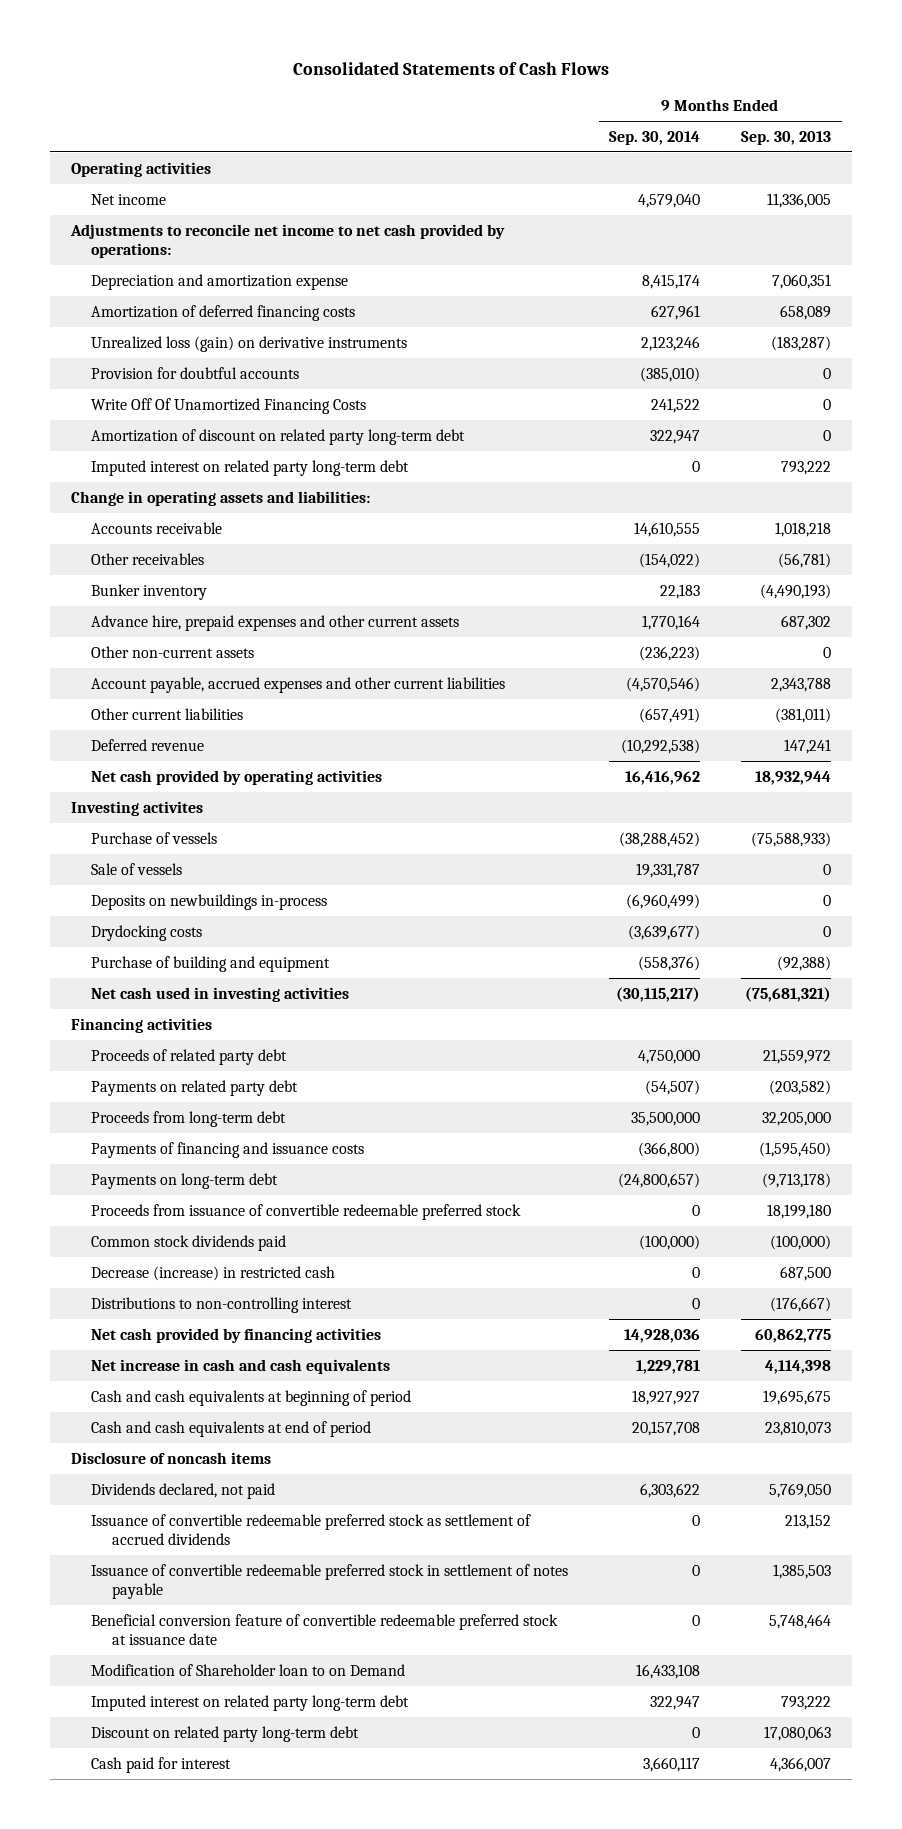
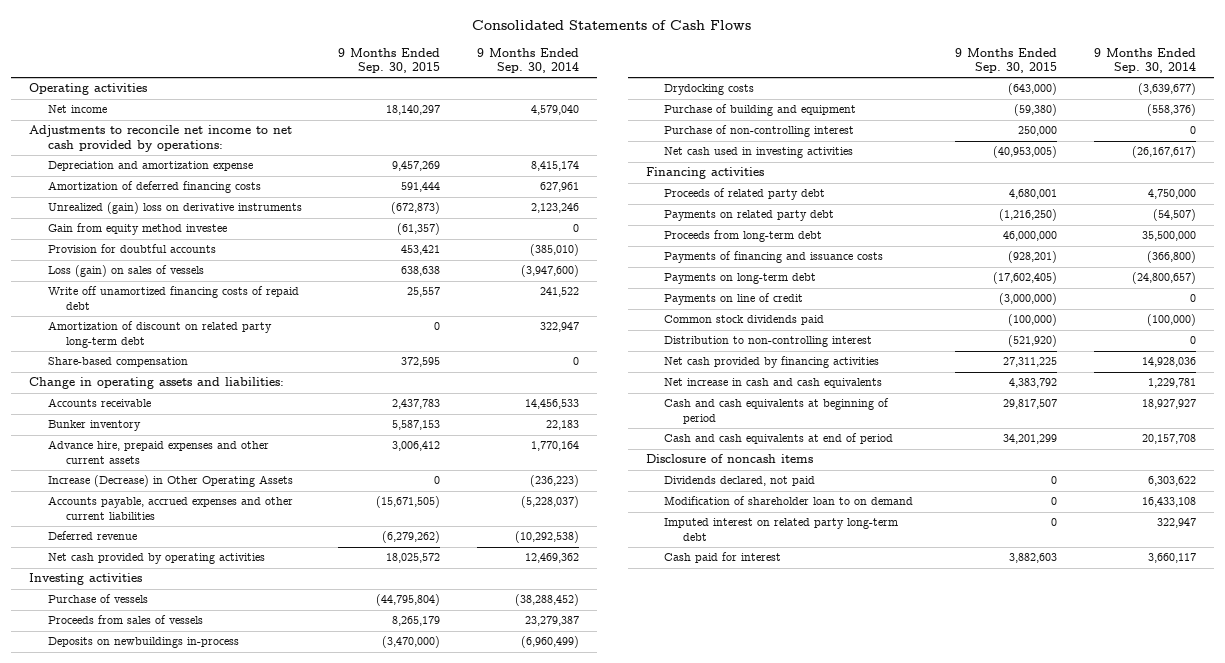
- | 9 Months Ended Sep. 30, 2014 | 9 Months Ended Sep. 30, 2013
+ | 9 Months Ended Sep. 30, 2015 | 9 Months Ended Sep. 30, 2014
- Unrealized loss (gain) on derivative instruments | 2,123,246 | (183,287)
+ Unrealized (gain) loss on derivative instruments | (672,873) | 2,123,246
+ Gain from equity method investee | (61,357) | 0
- Write Off Of Unamortized Financing Costs | 241,522 | 0
+ Loss (gain) on sales of vessels | 638,638 | (3,947,600)
+ Write off unamortized financing costs of repaid debt | 25,557 | 241,522
- Imputed interest on related party long-term debt | 0 | 793,222
+ Share-based compensation | 372,595 | 0
- Accounts receivable | 14,610,555 | 1,018,218
- Other receivables | (154,022) | (56,781)
+ Accounts receivable | 2,437,783 | 14,456,533
- Other non-current assets | (236,223) | 0
- Account payable, accrued expenses and other current liabilities | (4,570,546) | 2,343,788
- Other current liabilities | (657,491) | (381,011)
+ Increase (Decrease) in Other Operating Assets | 0 | (236,223)
+ Accounts payable, accrued expenses and other current liabilities | (15,671,505) | (5,228,037)
- Net cash provided by operating activities | 16,416,962 | 18,932,944
- Investing activites
+ Net cash provided by operating activities | 18,025,572 | 12,469,362
+ Investing activities
- Sale of vessels | 19,331,787 | 0
+ Proceeds from sales of vessels | 8,265,179 | 23,279,387
- Net cash used in investing activities | (30,115,217) | (75,681,321)
+ Purchase of non-controlling interest | 250,000 | 0
+ Net cash used in investing activities | (40,953,005) | (26,167,617)
- Proceeds from issuance of convertible redeemable preferred stock | 0 | 18,199,180
+ Payments on line of credit | (3,000,000) | 0
- Decrease (increase) in restricted cash | 0 | 687,500
- Distributions to non-controlling interest | 0 | (176,667)
+ Distribution to non-controlling interest | (521,920) | 0
- Issuance of convertible redeemable preferred stock as settlement of accrued dividends | 0 | 213,152
- Issuance of convertible redeemable preferred stock in settlement of notes payable | 0 | 1,385,503
- Beneficial conversion feature of convertible redeemable preferred stock at issuance date | 0 | 5,748,464
- Modification of Shareholder loan to on Demand | 16,433,108 |
+ Modification of shareholder loan to on demand | 0 | 16,433,108
- Discount on related party long-term debt | 0 | 17,080,063

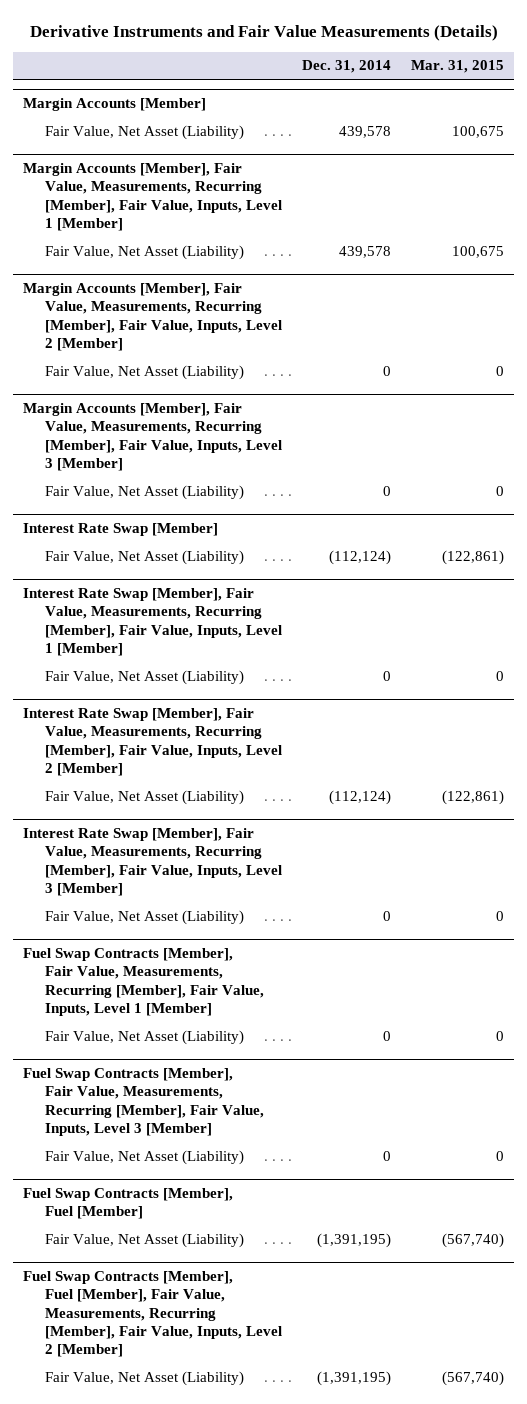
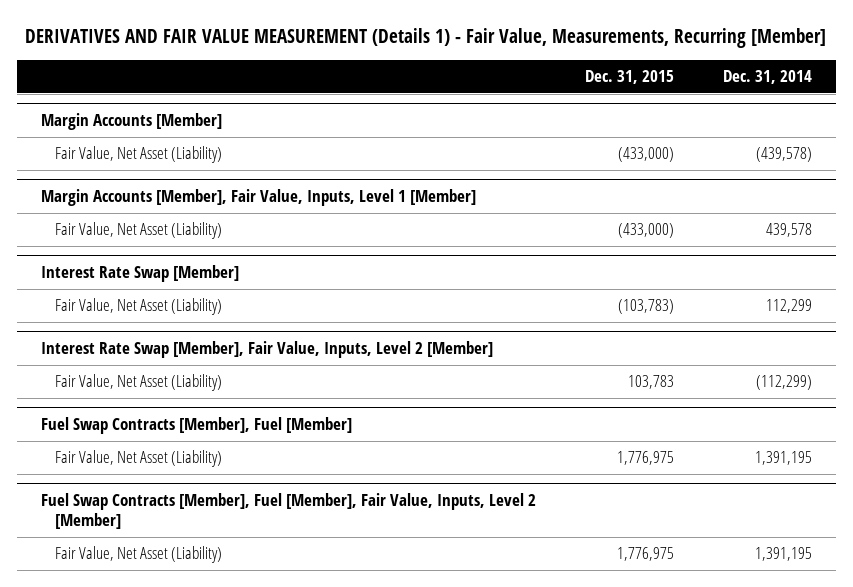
- Derivative Instruments and Fair Value Measurements (Details)
+ DERIVATIVES AND FAIR VALUE MEASUREMENT (Details 1) - Fair Value, Measurements, Recurring [Member]
- | Dec. 31, 2014 | Mar. 31, 2015
+ | Dec. 31, 2015 | Dec. 31, 2014
@ Margin Accounts [Member]
- Fair Value, Net Asset (Liability) | 439,578 | 100,675
- Margin Accounts [Member], Fair Value, Measurements, Recurring [Member], Fair Value, Inputs, Level 1 [Member]
@ Margin Accounts [Member]
+ Fair Value, Net Asset (Liability) | (433,000) | (439,578)
+ Margin Accounts [Member], Fair Value, Inputs, Level 1 [Member]
- Margin Accounts [Member], Fair Value, Measurements, Recurring [Member], Fair Value, Inputs, Level 2 [Member]
- Fair Value, Net Asset (Liability) | 0 | 0
- Margin Accounts [Member], Fair Value, Measurements, Recurring [Member], Fair Value, Inputs, Level 3 [Member]
- Fair Value, Net Asset (Liability) | 0 | 0
@ Interest Rate Swap [Member]
- Fair Value, Net Asset (Liability) | (112,124) | (122,861)
- Interest Rate Swap [Member], Fair Value, Measurements, Recurring [Member], Fair Value, Inputs, Level 1 [Member]
- Fair Value, Net Asset (Liability) | 0 | 0
- Interest Rate Swap [Member], Fair Value, Measurements, Recurring [Member], Fair Value, Inputs, Level 2 [Member]
- Fair Value, Net Asset (Liability) | (112,124) | (122,861)
- Interest Rate Swap [Member], Fair Value, Measurements, Recurring [Member], Fair Value, Inputs, Level 3 [Member]
- Fair Value, Net Asset (Liability) | 0 | 0
- Fuel Swap Contracts [Member], Fair Value, Measurements, Recurring [Member], Fair Value, Inputs, Level 1 [Member]
- Fair Value, Net Asset (Liability) | 0 | 0
- Fuel Swap Contracts [Member], Fair Value, Measurements, Recurring [Member], Fair Value, Inputs, Level 3 [Member]
- Fair Value, Net Asset (Liability) | 0 | 0
@ Interest Rate Swap [Member]
+ Fair Value, Net Asset (Liability) | (103,783) | 112,299
+ Interest Rate Swap [Member], Fair Value, Inputs, Level 2 [Member]
+ Fair Value, Net Asset (Liability) | 103,783 | (112,299)
@ Fuel Swap Contracts [Member], Fuel [Member]
- Fair Value, Net Asset (Liability) | (1,391,195) | (567,740)
- Fuel Swap Contracts [Member], Fuel [Member], Fair Value, Measurements, Recurring [Member], Fair Value, Inputs, Level 2 [Member]
- Fair Value, Net Asset (Liability) | (1,391,195) | (567,740)
@ Fuel Swap Contracts [Member], Fuel [Member]
+ Fair Value, Net Asset (Liability) | 1,776,975 | 1,391,195
+ Fuel Swap Contracts [Member], Fuel [Member], Fair Value, Inputs, Level 2 [Member]
+ Fair Value, Net Asset (Liability) | 1,776,975 | 1,391,195

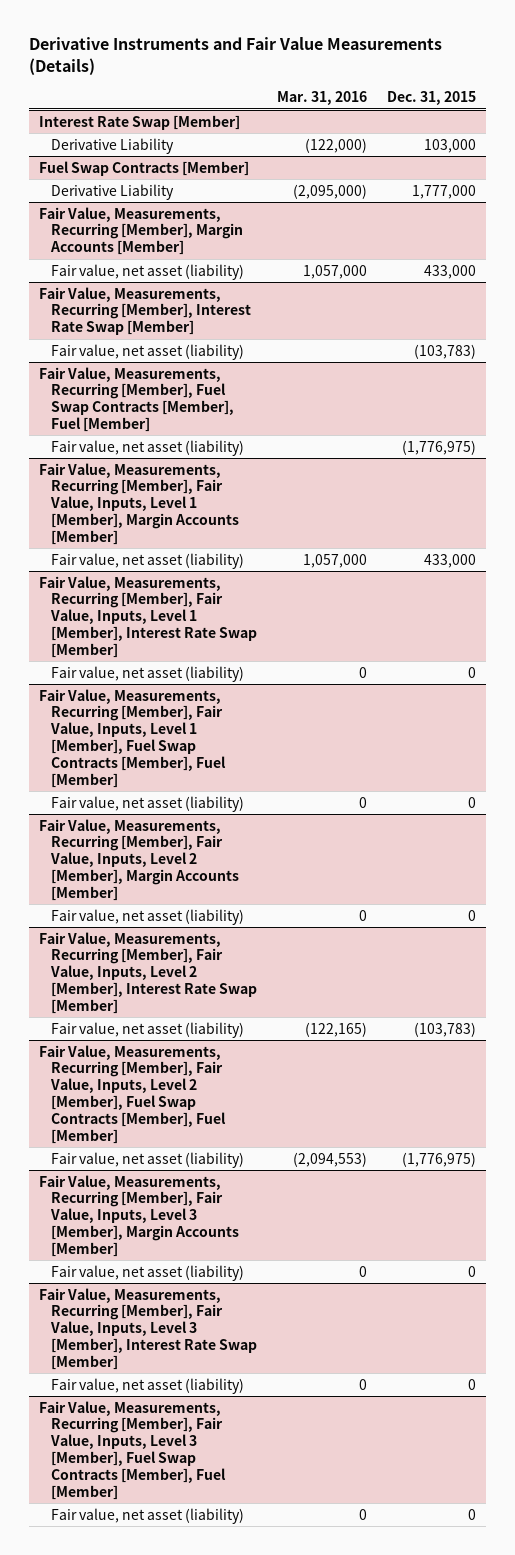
- DERIVATIVES AND FAIR VALUE MEASUREMENT (Details 1) - Fair Value, Measurements, Recurring [Member]
+ Derivative Instruments and Fair Value Measurements (Details)
- | Dec. 31, 2015 | Dec. 31, 2014
+ | Mar. 31, 2016 | Dec. 31, 2015
- Margin Accounts [Member]
- Fair Value, Net Asset (Liability) | (433,000) | (439,578)
- Margin Accounts [Member], Fair Value, Inputs, Level 1 [Member]
- Fair Value, Net Asset (Liability) | (433,000) | 439,578
@ Interest Rate Swap [Member]
- Fair Value, Net Asset (Liability) | (103,783) | 112,299
- Interest Rate Swap [Member], Fair Value, Inputs, Level 2 [Member]
- Fair Value, Net Asset (Liability) | 103,783 | (112,299)
- Fuel Swap Contracts [Member], Fuel [Member]
- Fair Value, Net Asset (Liability) | 1,776,975 | 1,391,195
- Fuel Swap Contracts [Member], Fuel [Member], Fair Value, Inputs, Level 2 [Member]
- Fair Value, Net Asset (Liability) | 1,776,975 | 1,391,195
@ Interest Rate Swap [Member]
+ Derivative Liability | (122,000) | 103,000
+ Fuel Swap Contracts [Member]
+ Derivative Liability | (2,095,000) | 1,777,000
+ Fair Value, Measurements, Recurring [Member], Margin Accounts [Member]
+ Fair value, net asset (liability) | 1,057,000 | 433,000
+ Fair Value, Measurements, Recurring [Member], Interest Rate Swap [Member]
+ Fair value, net asset (liability) | | (103,783)
+ Fair Value, Measurements, Recurring [Member], Fuel Swap Contracts [Member], Fuel [Member]
+ Fair value, net asset (liability) | | (1,776,975)
+ Fair Value, Measurements, Recurring [Member], Fair Value, Inputs, Level 1 [Member], Margin Accounts [Member]
+ Fair value, net asset (liability) | 1,057,000 | 433,000
+ Fair Value, Measurements, Recurring [Member], Fair Value, Inputs, Level 1 [Member], Interest Rate Swap [Member]
+ Fair value, net asset (liability) | 0 | 0
+ Fair Value, Measurements, Recurring [Member], Fair Value, Inputs, Level 1 [Member], Fuel Swap Contracts [Member], Fuel [Member]
+ Fair value, net asset (liability) | 0 | 0
+ Fair Value, Measurements, Recurring [Member], Fair Value, Inputs, Level 2 [Member], Margin Accounts [Member]
+ Fair value, net asset (liability) | 0 | 0
+ Fair Value, Measurements, Recurring [Member], Fair Value, Inputs, Level 2 [Member], Interest Rate Swap [Member]
+ Fair value, net asset (liability) | (122,165) | (103,783)
+ Fair Value, Measurements, Recurring [Member], Fair Value, Inputs, Level 2 [Member], Fuel Swap Contracts [Member], Fuel [Member]
+ Fair value, net asset (liability) | (2,094,553) | (1,776,975)
+ Fair Value, Measurements, Recurring [Member], Fair Value, Inputs, Level 3 [Member], Margin Accounts [Member]
+ Fair value, net asset (liability) | 0 | 0
+ Fair Value, Measurements, Recurring [Member], Fair Value, Inputs, Level 3 [Member], Interest Rate Swap [Member]
+ Fair value, net asset (liability) | 0 | 0
+ Fair Value, Measurements, Recurring [Member], Fair Value, Inputs, Level 3 [Member], Fuel Swap Contracts [Member], Fuel [Member]
+ Fair value, net asset (liability) | 0 | 0

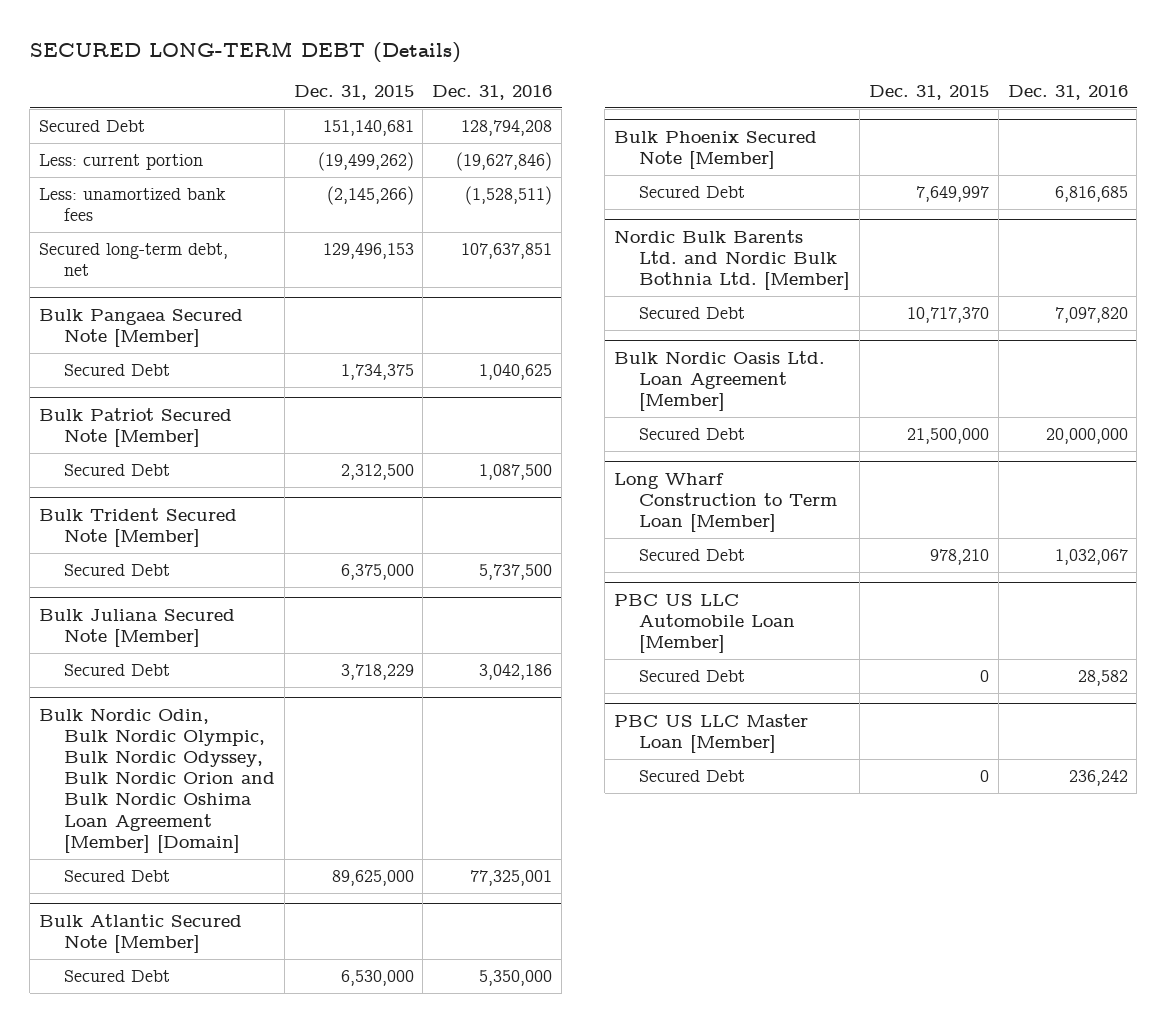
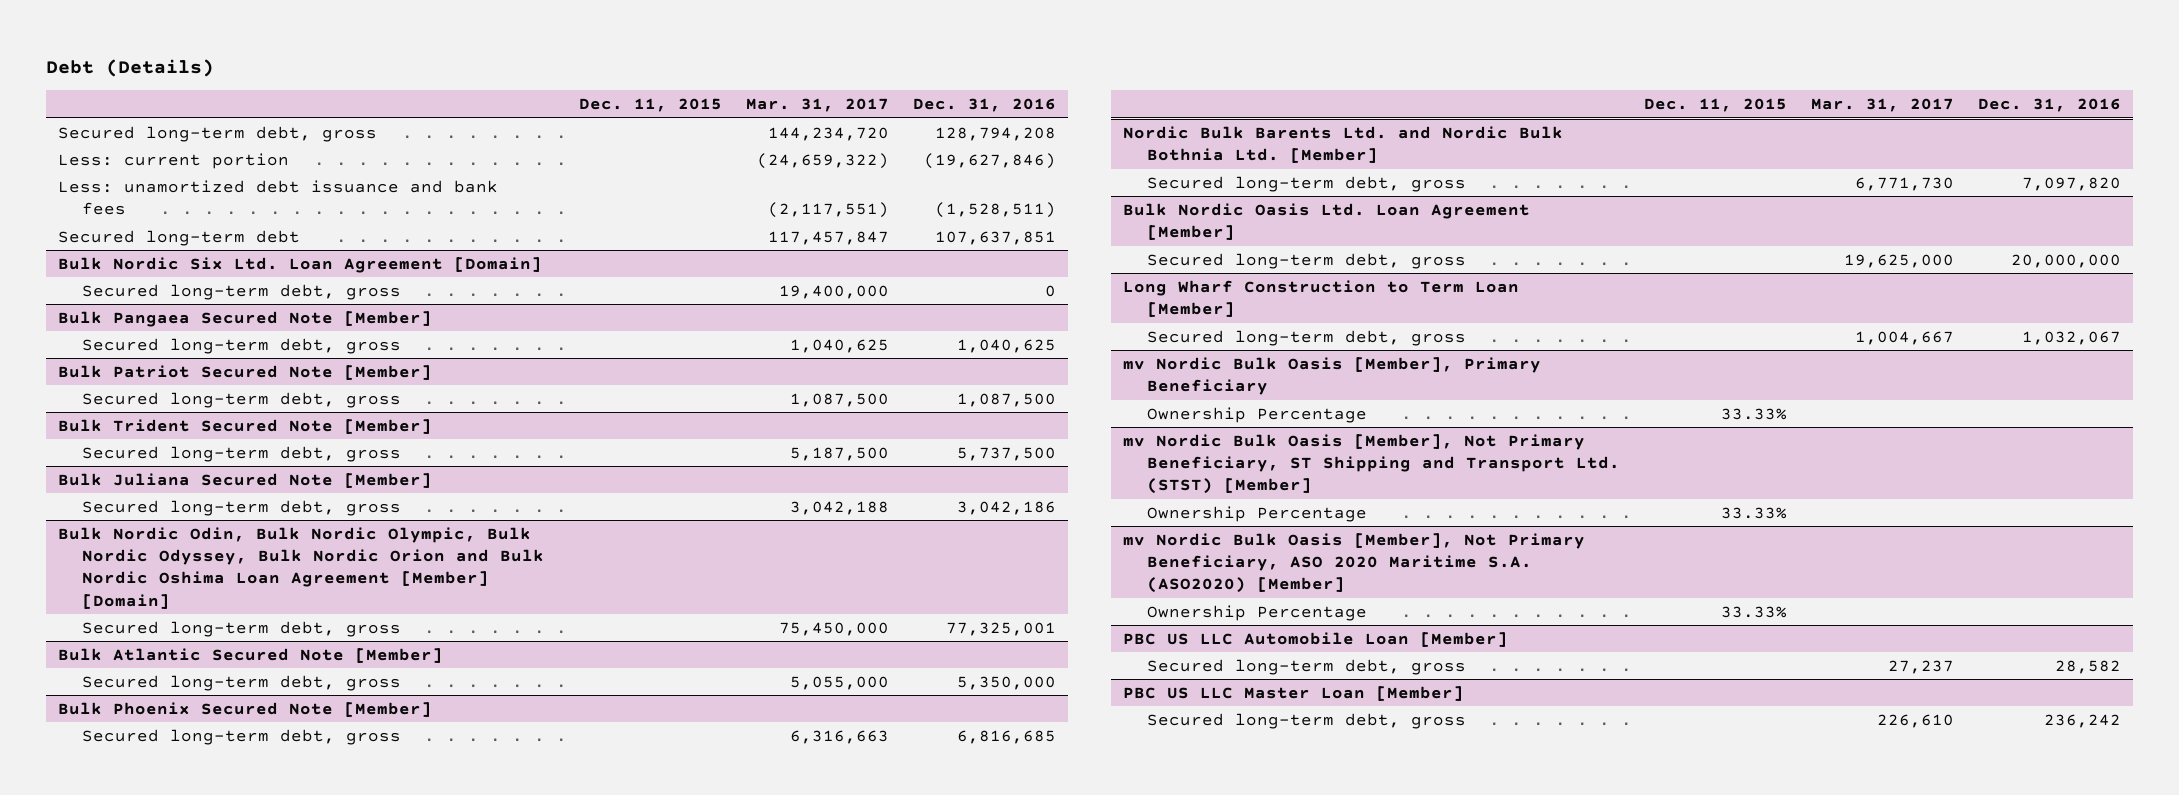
- SECURED LONG-TERM DEBT (Details)
+ Debt (Details)
- | Dec. 31, 2015 | Dec. 31, 2016
+ | Dec. 11, 2015 | Mar. 31, 2017 | Dec. 31, 2016
- Secured Debt | 151,140,681 | 128,794,208
+ Secured long-term debt, gross | | 144,234,720 | 128,794,208
- Less: unamortized bank fees | (2,145,266) | (1,528,511)
- Secured long-term debt, net | 129,496,153 | 107,637,851
+ Less: unamortized debt issuance and bank fees | | (2,117,551) | (1,528,511)
+ Secured long-term debt | | 117,457,847 | 107,637,851
+ Bulk Nordic Six Ltd. Loan Agreement [Domain]
+ Secured long-term debt, gross | | 19,400,000 | 0
@ Bulk Pangaea Secured Note [Member]
- Secured Debt | 1,734,375 | 1,040,625
+ Secured long-term debt, gross | | 1,040,625 | 1,040,625
@ Bulk Patriot Secured Note [Member]
- Secured Debt | 2,312,500 | 1,087,500
+ Secured long-term debt, gross | | 1,087,500 | 1,087,500
@ Bulk Trident Secured Note [Member]
- Secured Debt | 6,375,000 | 5,737,500
+ Secured long-term debt, gross | | 5,187,500 | 5,737,500
@ Bulk Juliana Secured Note [Member]
- Secured Debt | 3,718,229 | 3,042,186
+ Secured long-term debt, gross | | 3,042,188 | 3,042,186
@ Bulk Nordic Odin, Bulk Nordic Olympic, Bulk Nordic Odyssey, Bulk Nordic Orion and Bulk Nordic Oshima Loan Agreement [Member] [Domain]
- Secured Debt | 89,625,000 | 77,325,001
+ Secured long-term debt, gross | | 75,450,000 | 77,325,001
@ Bulk Atlantic Secured Note [Member]
- Secured Debt | 6,530,000 | 5,350,000
+ Secured long-term debt, gross | | 5,055,000 | 5,350,000
@ Bulk Phoenix Secured Note [Member]
- Secured Debt | 7,649,997 | 6,816,685
+ Secured long-term debt, gross | | 6,316,663 | 6,816,685
@ Nordic Bulk Barents Ltd. and Nordic Bulk Bothnia Ltd. [Member]
- Secured Debt | 10,717,370 | 7,097,820
+ Secured long-term debt, gross | | 6,771,730 | 7,097,820
@ Bulk Nordic Oasis Ltd. Loan Agreement [Member]
- Secured Debt | 21,500,000 | 20,000,000
+ Secured long-term debt, gross | | 19,625,000 | 20,000,000
@ Long Wharf Construction to Term Loan [Member]
- Secured Debt | 978,210 | 1,032,067
+ Secured long-term debt, gross | | 1,004,667 | 1,032,067
+ mv Nordic Bulk Oasis [Member], Primary Beneficiary
+ Ownership Percentage | 33.33% | |
+ mv Nordic Bulk Oasis [Member], Not Primary Beneficiary, ST Shipping and Transport Ltd. (STST) [Member]
+ Ownership Percentage | 33.33% | |
+ mv Nordic Bulk Oasis [Member], Not Primary Beneficiary, ASO 2020 Maritime S.A. (ASO2020) [Member]
+ Ownership Percentage | 33.33% | |
@ PBC US LLC Automobile Loan [Member]
- Secured Debt | 0 | 28,582
+ Secured long-term debt, gross | | 27,237 | 28,582
@ PBC US LLC Master Loan [Member]
- Secured Debt | 0 | 236,242
+ Secured long-term debt, gross | | 226,610 | 236,242

